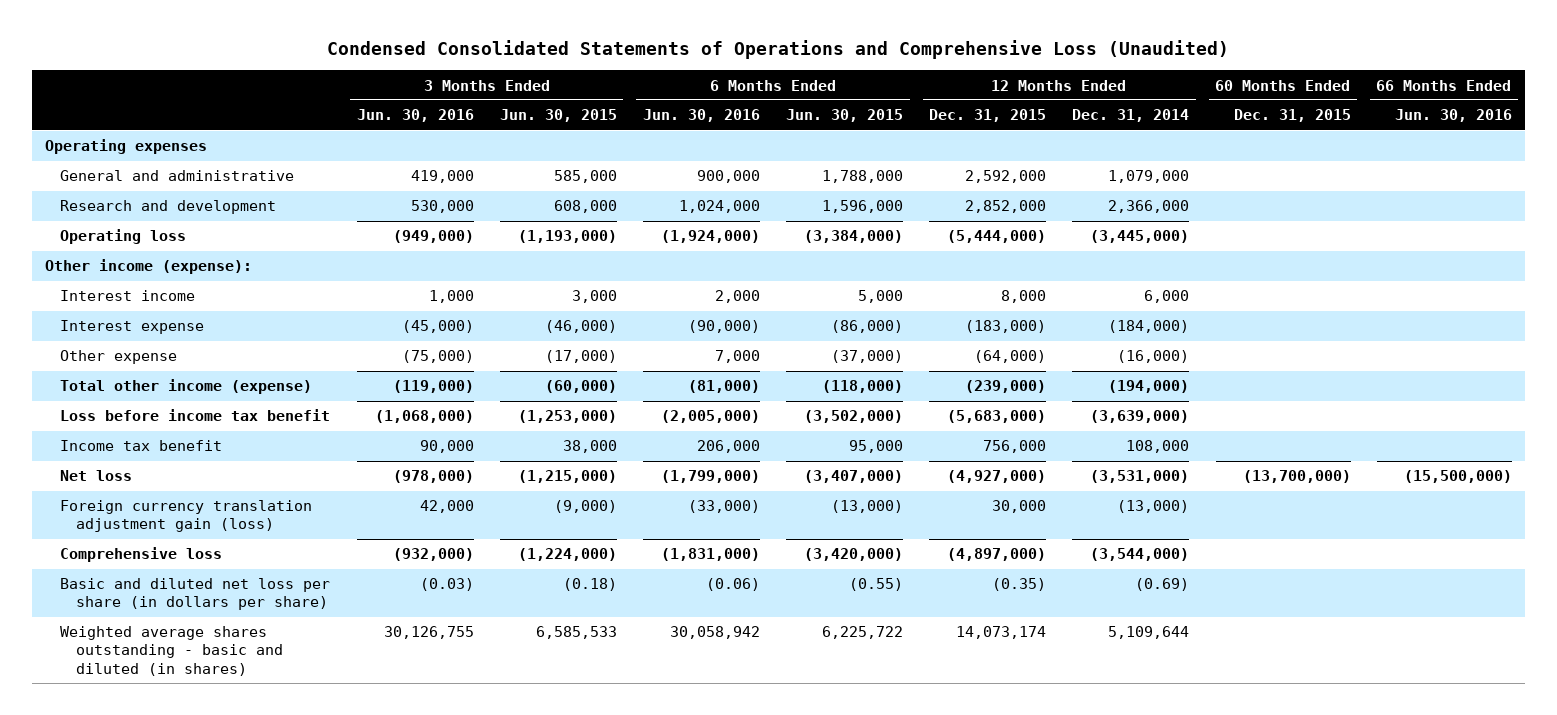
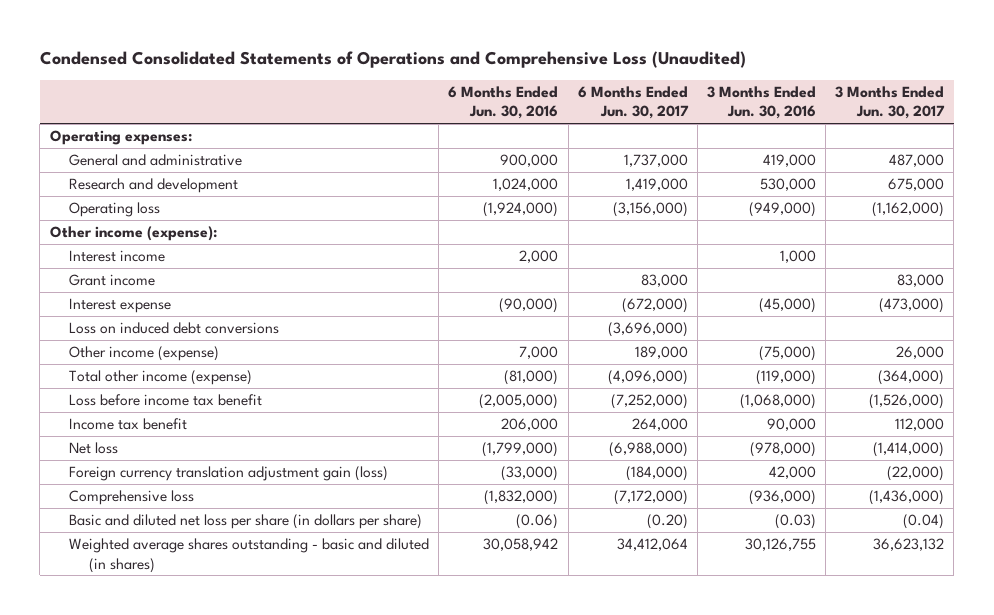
- | 3 Months Ended Jun. 30, 2016 | 3 Months Ended Jun. 30, 2015 | 6 Months Ended Jun. 30, 2016 | 6 Months Ended Jun. 30, 2015 | 12 Months Ended Dec. 31, 2015 | 12 Months Ended Dec. 31, 2014 | 60 Months Ended Dec. 31, 2015 | 66 Months Ended Jun. 30, 2016
+ | 6 Months Ended Jun. 30, 2016 | 6 Months Ended Jun. 30, 2017 | 3 Months Ended Jun. 30, 2016 | 3 Months Ended Jun. 30, 2017
- Operating expenses
+ Operating expenses:
+ Grant income | | 83,000 | | 83,000
- Other expense | (75,000) | (17,000) | 7,000 | (37,000) | (64,000) | (16,000) | |
+ Loss on induced debt conversions | | (3,696,000) | |
+ Other income (expense) | 7,000 | 189,000 | (75,000) | 26,000
- Comprehensive loss | (932,000) | (1,224,000) | (1,831,000) | (3,420,000) | (4,897,000) | (3,544,000) | |
+ Comprehensive loss | (1,832,000) | (7,172,000) | (936,000) | (1,436,000)

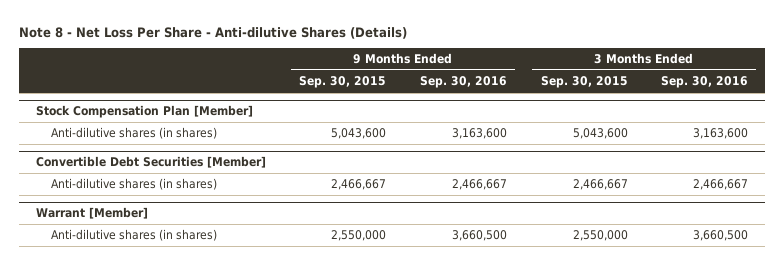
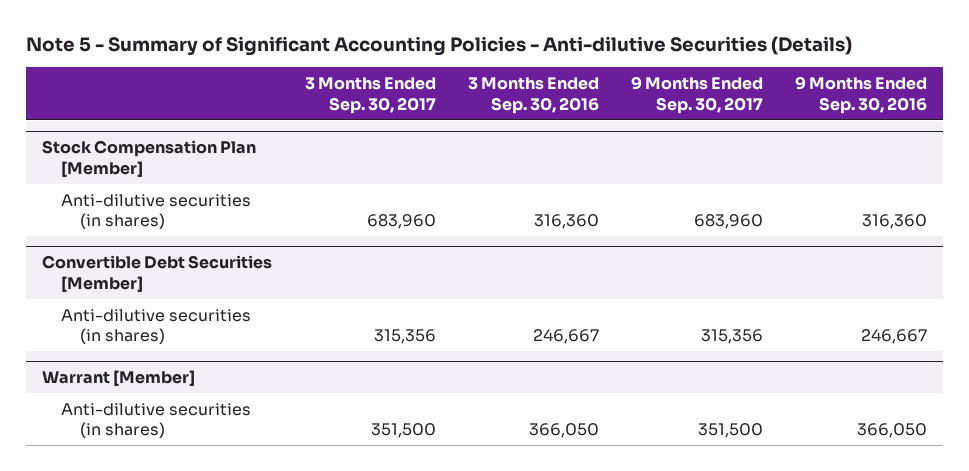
- Note 8 - Net Loss Per Share - Anti-dilutive Shares (Details)
+ Note 5 - Summary of Significant Accounting Policies - Anti-dilutive Securities (Details)
- | 9 Months Ended Sep. 30, 2015 | 9 Months Ended Sep. 30, 2016 | 3 Months Ended Sep. 30, 2015 | 3 Months Ended Sep. 30, 2016
+ | 3 Months Ended Sep. 30, 2017 | 3 Months Ended Sep. 30, 2016 | 9 Months Ended Sep. 30, 2017 | 9 Months Ended Sep. 30, 2016
@ Stock Compensation Plan [Member]
- Anti-dilutive shares (in shares) | 5,043,600 | 3,163,600 | 5,043,600 | 3,163,600
+ Anti-dilutive securities (in shares) | 683,960 | 316,360 | 683,960 | 316,360
@ Convertible Debt Securities [Member]
- Anti-dilutive shares (in shares) | 2,466,667 | 2,466,667 | 2,466,667 | 2,466,667
+ Anti-dilutive securities (in shares) | 315,356 | 246,667 | 315,356 | 246,667
@ Warrant [Member]
- Anti-dilutive shares (in shares) | 2,550,000 | 3,660,500 | 2,550,000 | 3,660,500
+ Anti-dilutive securities (in shares) | 351,500 | 366,050 | 351,500 | 366,050

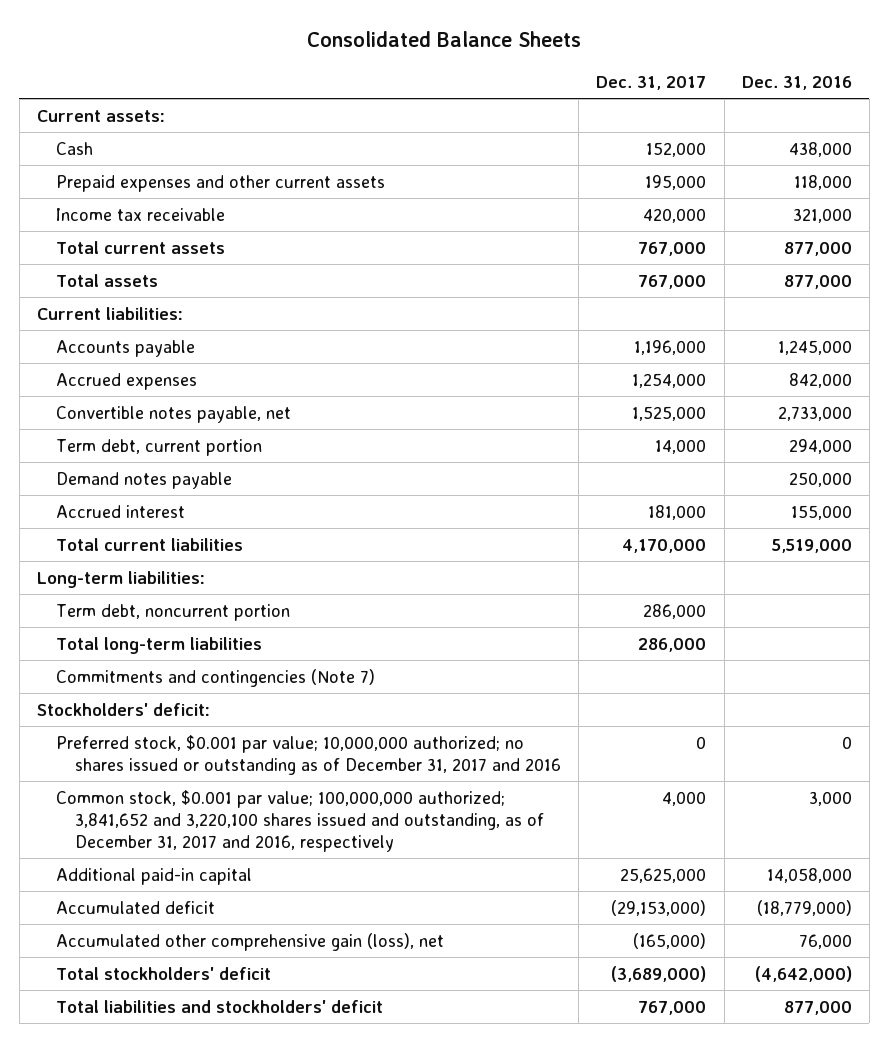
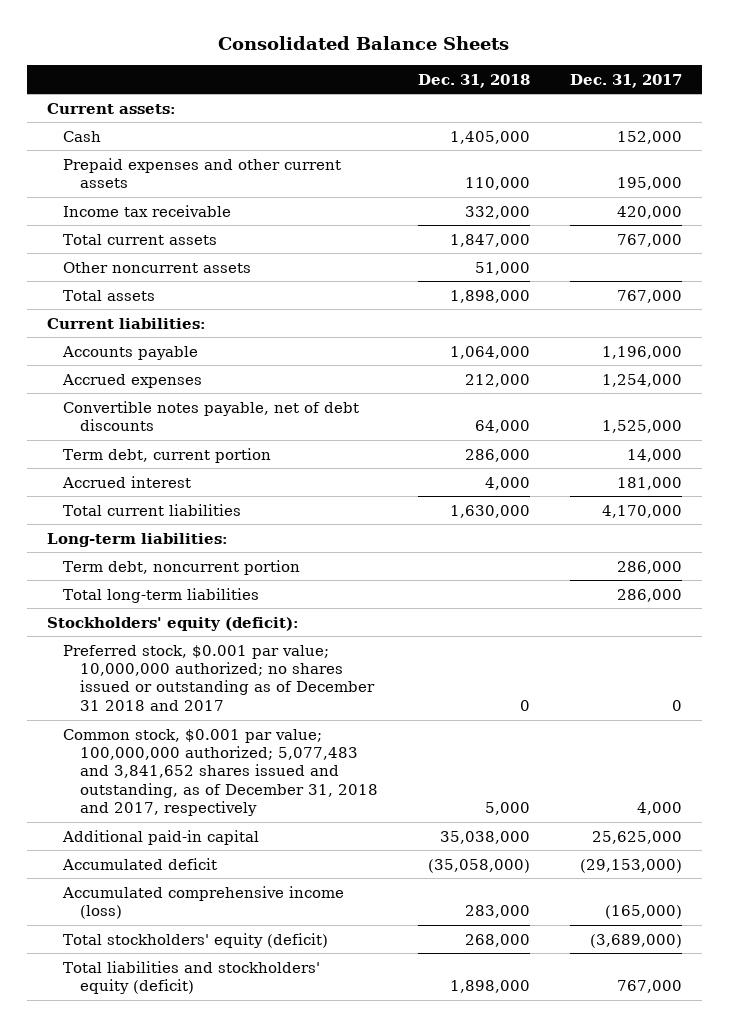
- | Dec. 31, 2017 | Dec. 31, 2016
+ | Dec. 31, 2018 | Dec. 31, 2017
+ Other noncurrent assets | 51,000 |
- Convertible notes payable, net | 1,525,000 | 2,733,000
+ Convertible notes payable, net of debt discounts | 64,000 | 1,525,000
- Demand notes payable | | 250,000
- Commitments and contingencies (Note 7)
- Stockholders' deficit:
- Preferred stock, $0.001 par value; 10,000,000 authorized; no shares issued or outstanding as of December 31, 2017 and 2016 | 0 | 0
- Common stock, $0.001 par value; 100,000,000 authorized; 3,841,652 and 3,220,100 shares issued and outstanding, as of December 31, 2017 and 2016, respectively | 4,000 | 3,000
+ Stockholders' equity (deficit):
+ Preferred stock, $0.001 par value; 10,000,000 authorized; no shares issued or outstanding as of December 31 2018 and 2017 | 0 | 0
+ Common stock, $0.001 par value; 100,000,000 authorized; 5,077,483 and 3,841,652 shares issued and outstanding, as of December 31, 2018 and 2017, respectively | 5,000 | 4,000
- Accumulated other comprehensive gain (loss), net | (165,000) | 76,000
- Total stockholders' deficit | (3,689,000) | (4,642,000)
- Total liabilities and stockholders' deficit | 767,000 | 877,000
+ Accumulated comprehensive income (loss) | 283,000 | (165,000)
+ Total stockholders' equity (deficit) | 268,000 | (3,689,000)
+ Total liabilities and stockholders' equity (deficit) | 1,898,000 | 767,000

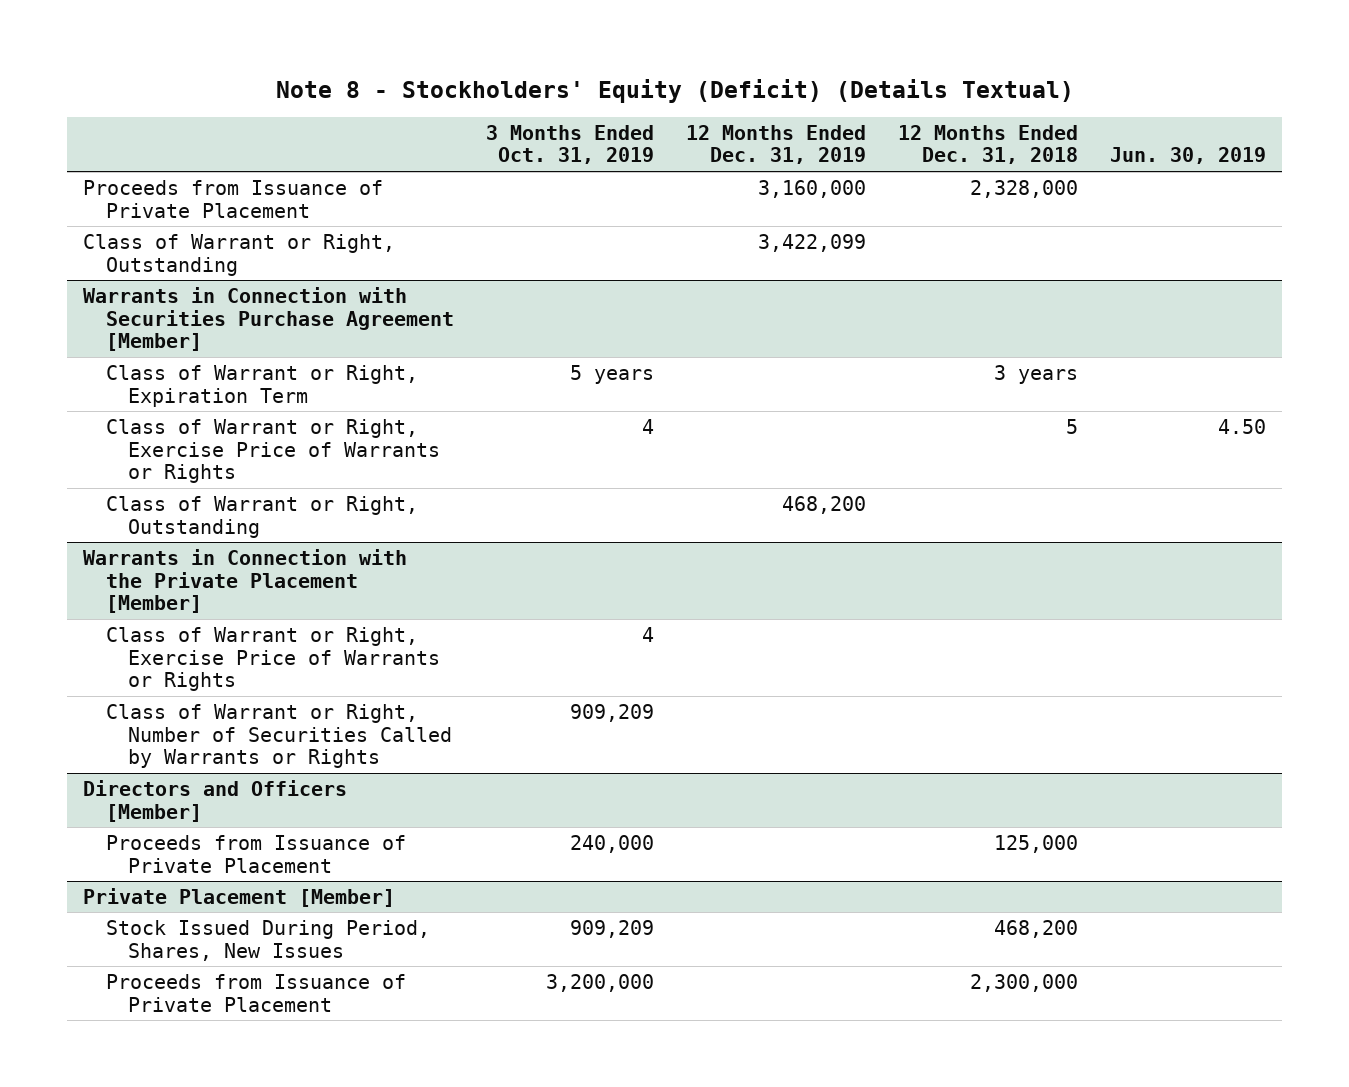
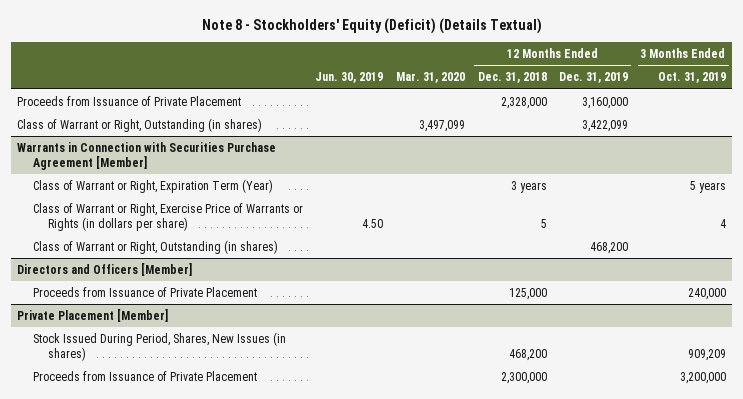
- | 3 Months Ended Oct. 31, 2019 | 12 Months Ended Dec. 31, 2019 | 12 Months Ended Dec. 31, 2018 | Jun. 30, 2019
+ | Jun. 30, 2019 | Mar. 31, 2020 | 12 Months Ended Dec. 31, 2018 | 12 Months Ended Dec. 31, 2019 | 3 Months Ended Oct. 31, 2019
- Class of Warrant or Right, Outstanding | | 3,422,099 | |
+ Class of Warrant or Right, Outstanding (in shares) | | 3,497,099 | | 3,422,099 |
@ Warrants in Connection with Securities Purchase Agreement [Member]
- Class of Warrant or Right, Expiration Term | 5 years | | 3 years |
- Class of Warrant or Right, Exercise Price of Warrants or Rights | 4 | | 5 | 4.50
- Class of Warrant or Right, Outstanding | | 468,200 | |
- Warrants in Connection with the Private Placement [Member]
- Class of Warrant or Right, Exercise Price of Warrants or Rights | 4 | | |
- Class of Warrant or Right, Number of Securities Called by Warrants or Rights | 909,209 | | |
@ Warrants in Connection with Securities Purchase Agreement [Member]
+ Class of Warrant or Right, Expiration Term (Year) | | | 3 years | | 5 years
+ Class of Warrant or Right, Exercise Price of Warrants or Rights (in dollars per share) | 4.50 | | 5 | | 4
+ Class of Warrant or Right, Outstanding (in shares) | | | | 468,200 |
@ Private Placement [Member]
- Stock Issued During Period, Shares, New Issues | 909,209 | | 468,200 |
+ Stock Issued During Period, Shares, New Issues (in shares) | | | 468,200 | | 909,209

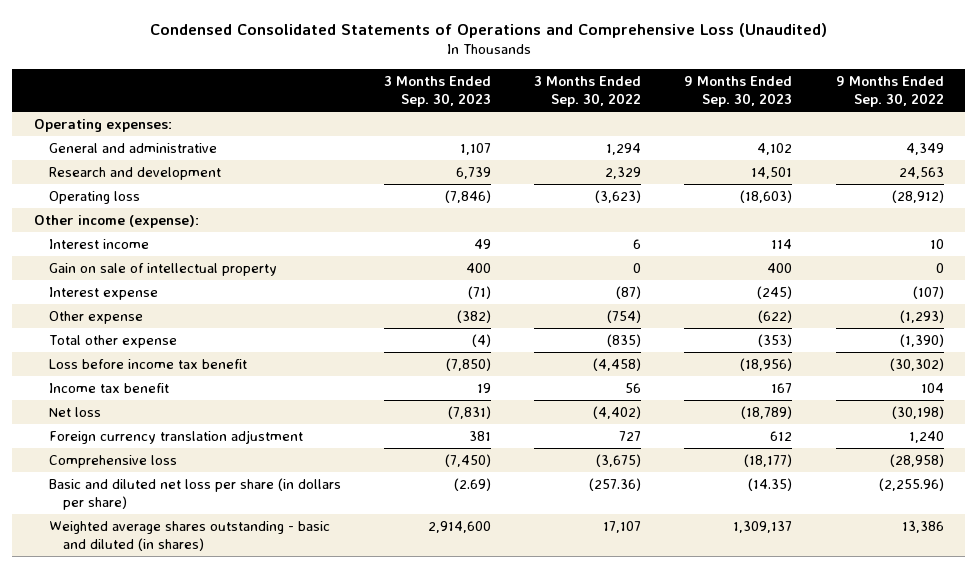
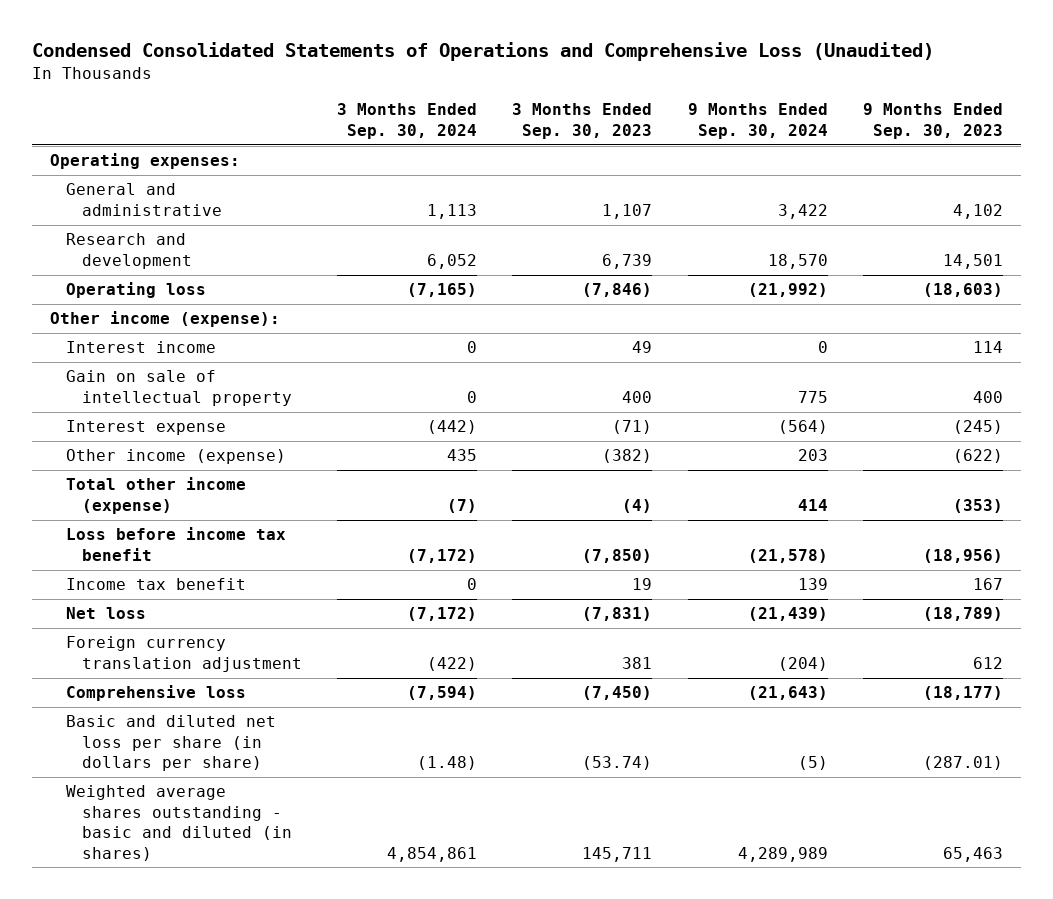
- | 3 Months Ended Sep. 30, 2023 | 3 Months Ended Sep. 30, 2022 | 9 Months Ended Sep. 30, 2023 | 9 Months Ended Sep. 30, 2022
+ | 3 Months Ended Sep. 30, 2024 | 3 Months Ended Sep. 30, 2023 | 9 Months Ended Sep. 30, 2024 | 9 Months Ended Sep. 30, 2023
- Other expense | (382) | (754) | (622) | (1,293)
- Total other expense | (4) | (835) | (353) | (1,390)
+ Other income (expense) | 435 | (382) | 203 | (622)
+ Total other income (expense) | (7) | (4) | 414 | (353)
- Basic and diluted net loss per share (in dollars per share) | (2.69) | (257.36) | (14.35) | (2,255.96)
- Weighted average shares outstanding - basic and diluted (in shares) | 2,914,600 | 17,107 | 1,309,137 | 13,386
+ Basic and diluted net loss per share (in dollars per share) | (1.48) | (53.74) | (5) | (287.01)
+ Weighted average shares outstanding - basic and diluted (in shares) | 4,854,861 | 145,711 | 4,289,989 | 65,463

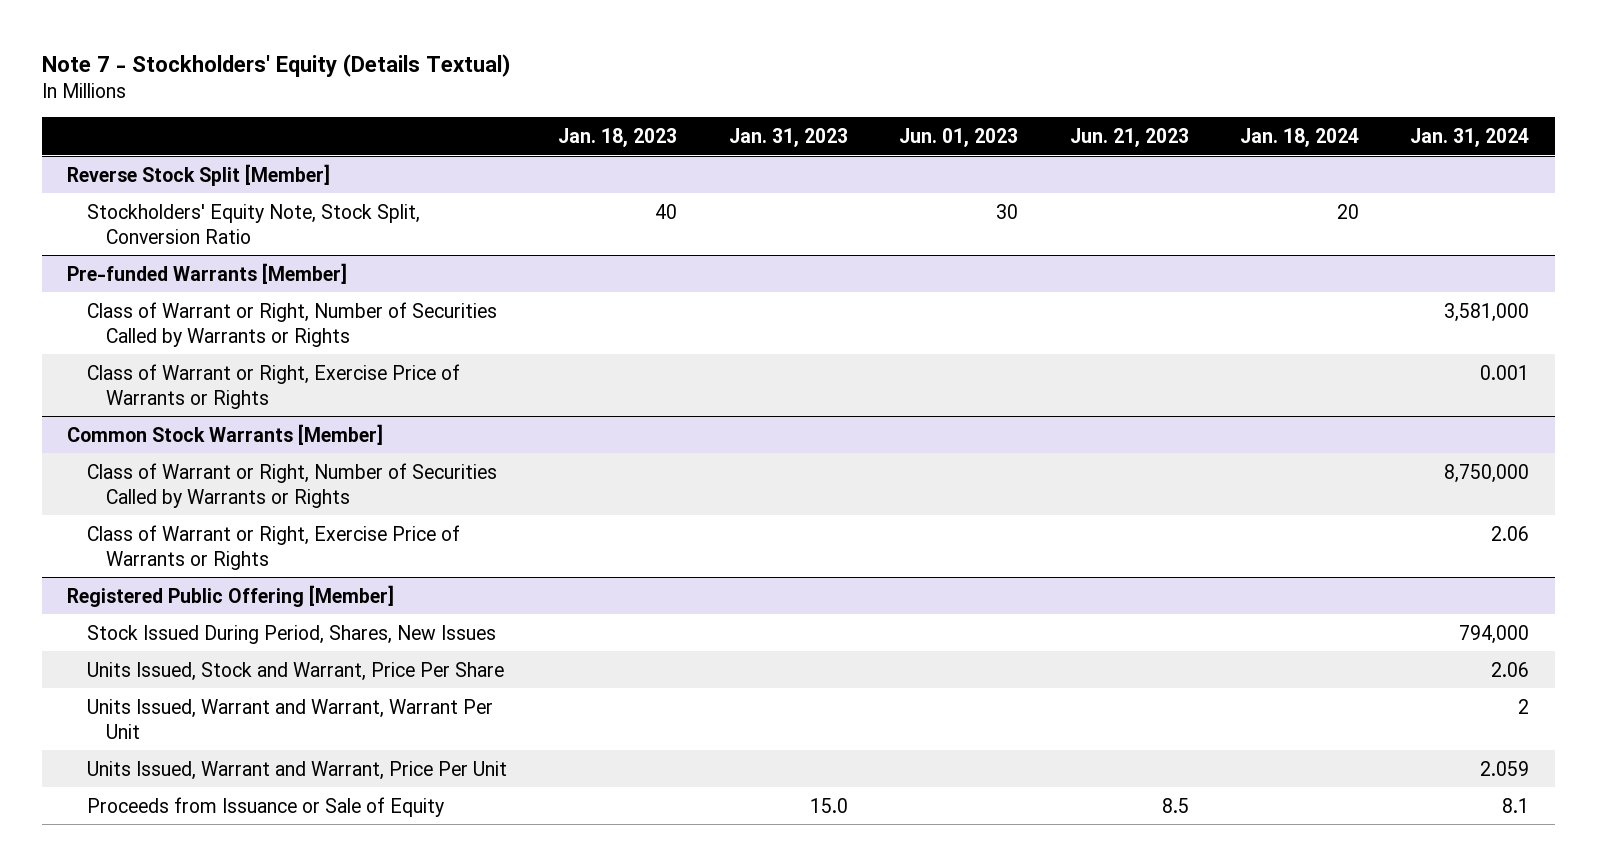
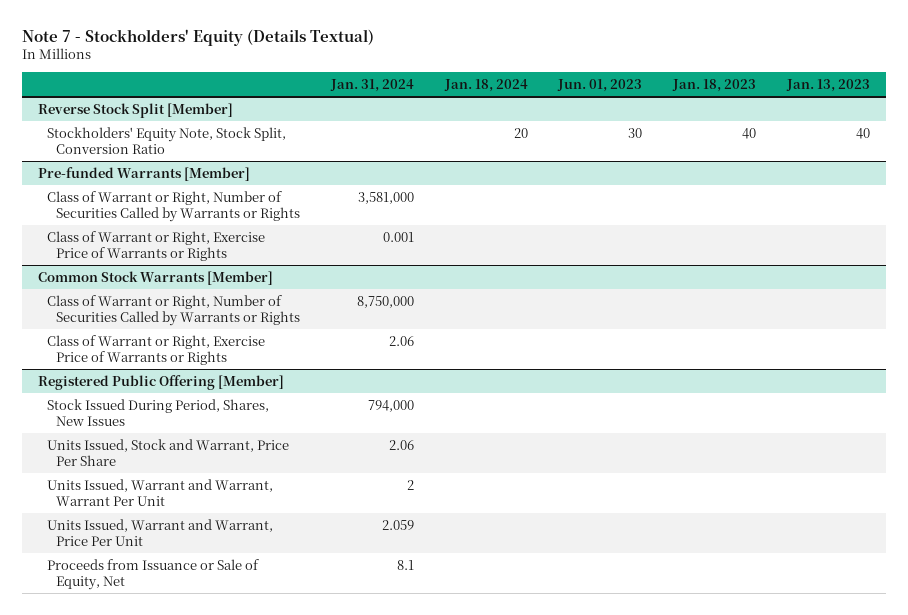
- | Jan. 18, 2023 | Jan. 31, 2023 | Jun. 01, 2023 | Jun. 21, 2023 | Jan. 18, 2024 | Jan. 31, 2024
+ | Jan. 31, 2024 | Jan. 18, 2024 | Jun. 01, 2023 | Jan. 18, 2023 | Jan. 13, 2023
@ Registered Public Offering [Member]
- Proceeds from Issuance or Sale of Equity | | 15.0 | | 8.5 | | 8.1
+ Proceeds from Issuance or Sale of Equity, Net | 8.1 | | | |

